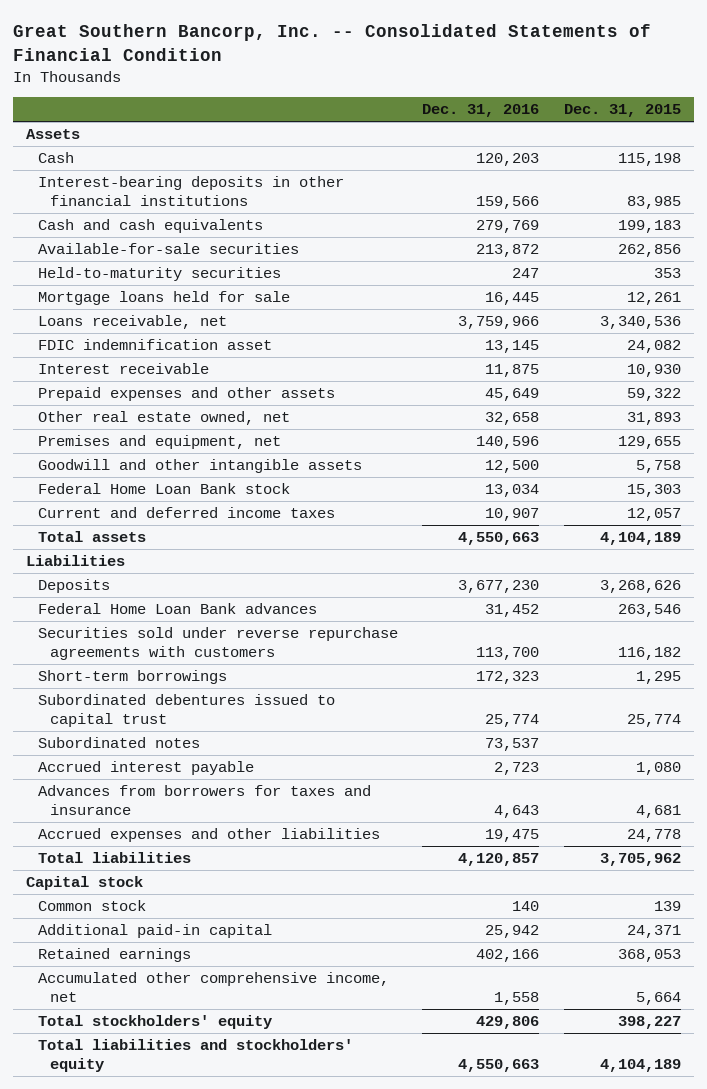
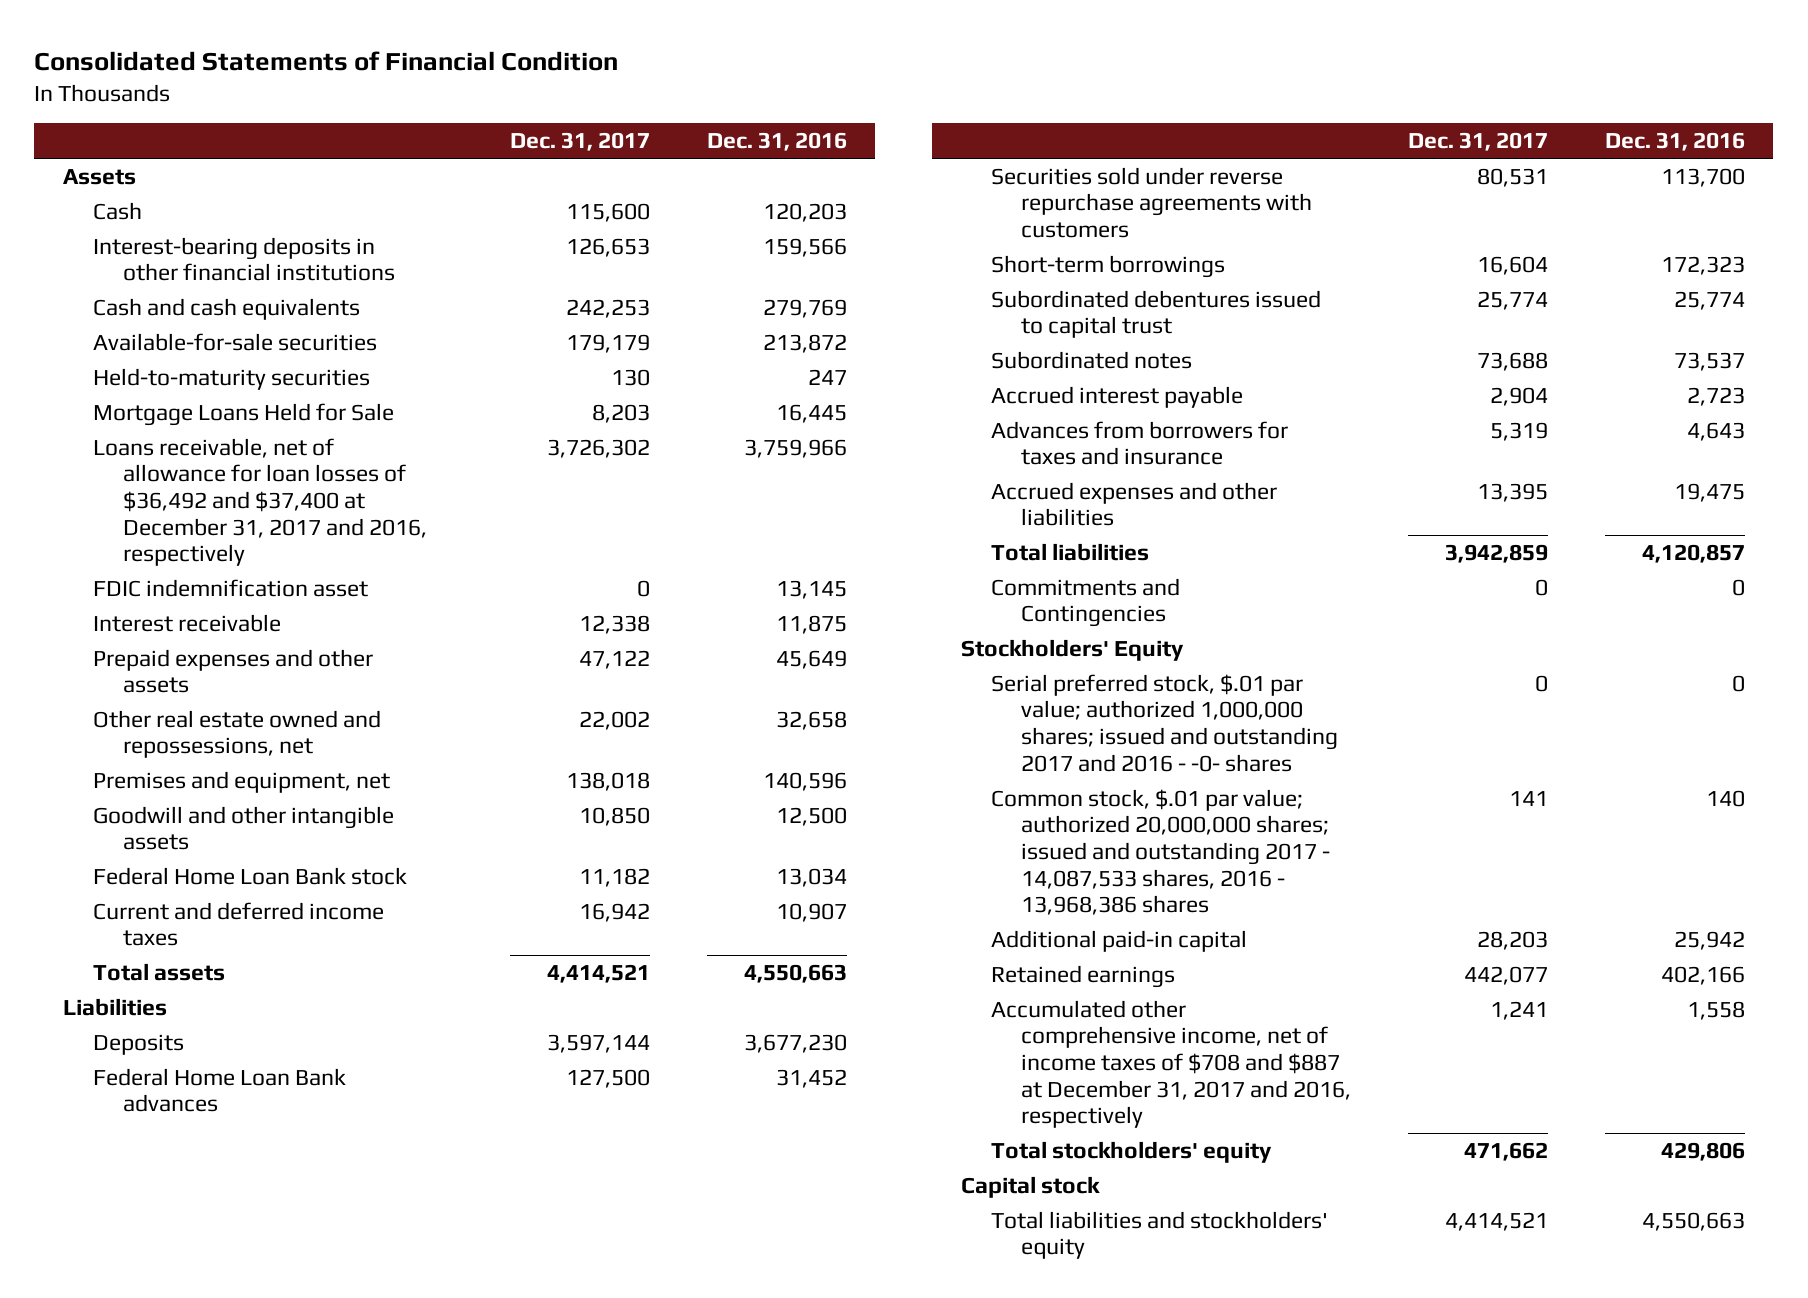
- Great Southern Bancorp, Inc. -- Consolidated Statements of Financial Condition
+ Consolidated Statements of Financial Condition
- | Dec. 31, 2016 | Dec. 31, 2015
+ | Dec. 31, 2017 | Dec. 31, 2016
- Mortgage loans held for sale | 16,445 | 12,261
- Loans receivable, net | 3,759,966 | 3,340,536
+ Mortgage Loans Held for Sale | 8,203 | 16,445
+ Loans receivable, net of allowance for loan losses of $36,492 and $37,400 at December 31, 2017 and 2016, respectively | 3,726,302 | 3,759,966
- Other real estate owned, net | 32,658 | 31,893
+ Other real estate owned and repossessions, net | 22,002 | 32,658
- Common stock | 140 | 139
+ Commitments and Contingencies | 0 | 0
+ Stockholders' Equity
+ Serial preferred stock, $.01 par value; authorized 1,000,000 shares; issued and outstanding 2017 and 2016 - -0- shares | 0 | 0
+ Common stock, $.01 par value; authorized 20,000,000 shares; issued and outstanding 2017 - 14,087,533 shares, 2016 - 13,968,386 shares | 141 | 140
- Accumulated other comprehensive income, net | 1,558 | 5,664
+ Accumulated other comprehensive income, net of income taxes of $708 and $887 at December 31, 2017 and 2016, respectively | 1,241 | 1,558
moved down: Capital stock

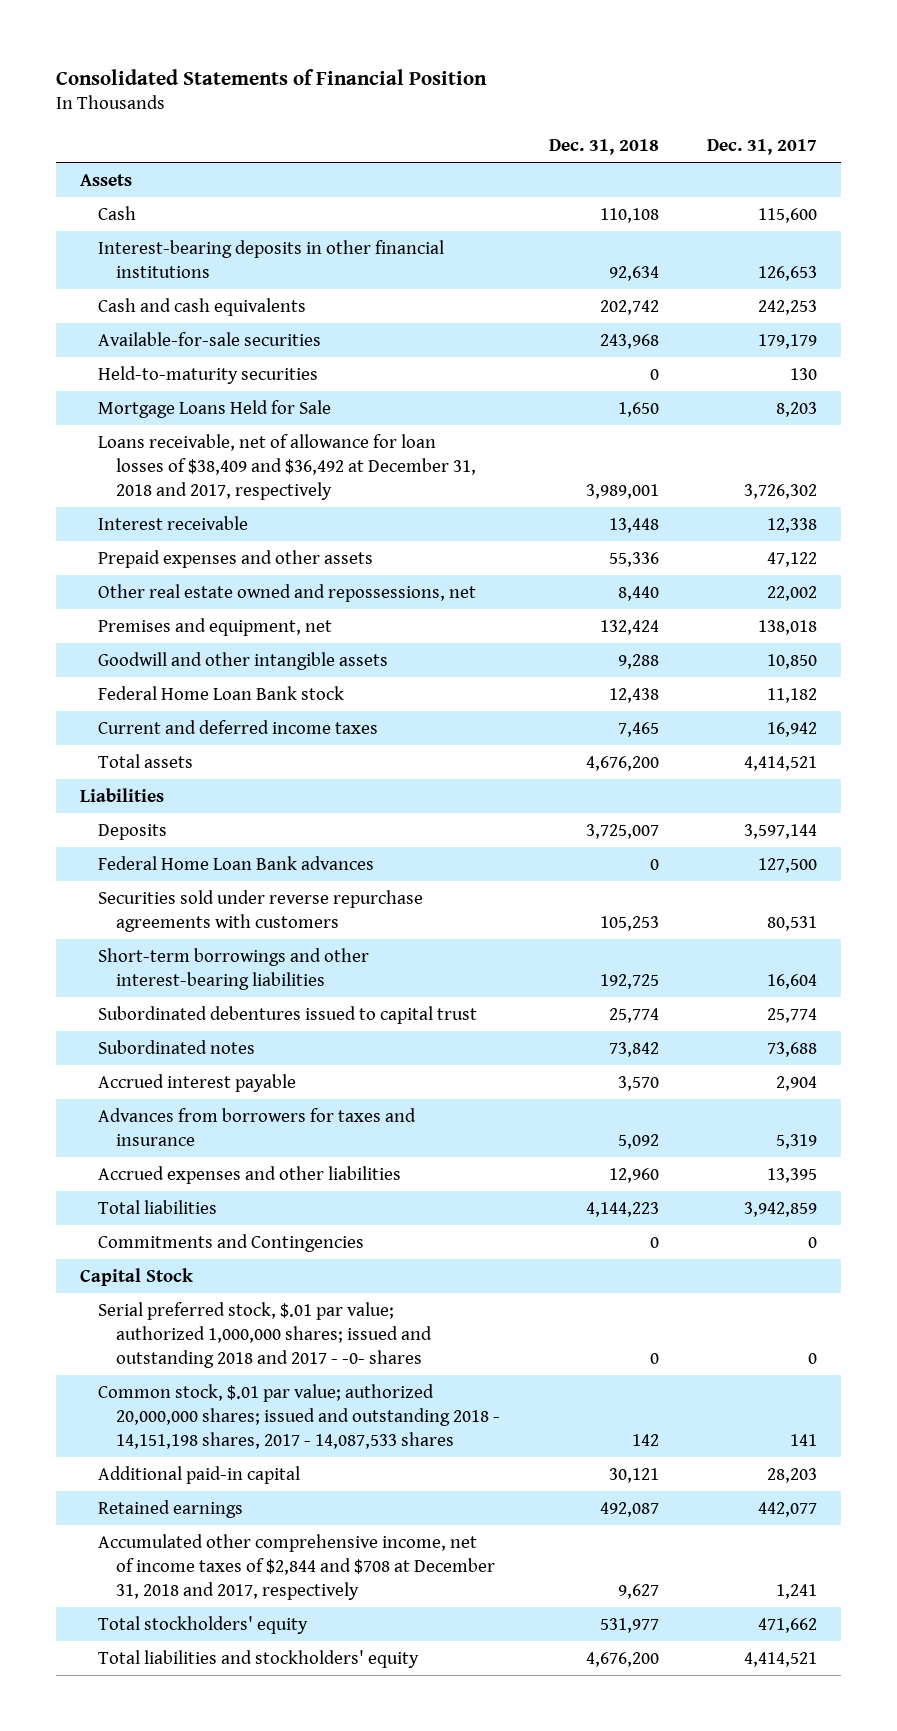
- Consolidated Statements of Financial Condition
+ Consolidated Statements of Financial Position
- | Dec. 31, 2017 | Dec. 31, 2016
+ | Dec. 31, 2018 | Dec. 31, 2017
- Loans receivable, net of allowance for loan losses of $36,492 and $37,400 at December 31, 2017 and 2016, respectively | 3,726,302 | 3,759,966
- FDIC indemnification asset | 0 | 13,145
+ Loans receivable, net of allowance for loan losses of $38,409 and $36,492 at December 31, 2018 and 2017, respectively | 3,989,001 | 3,726,302
- Short-term borrowings | 16,604 | 172,323
+ Short-term borrowings and other interest-bearing liabilities | 192,725 | 16,604
- Stockholders' Equity
- Serial preferred stock, $.01 par value; authorized 1,000,000 shares; issued and outstanding 2017 and 2016 - -0- shares | 0 | 0
- Common stock, $.01 par value; authorized 20,000,000 shares; issued and outstanding 2017 - 14,087,533 shares, 2016 - 13,968,386 shares | 141 | 140
+ Capital Stock
+ Serial preferred stock, $.01 par value; authorized 1,000,000 shares; issued and outstanding 2018 and 2017 - -0- shares | 0 | 0
+ Common stock, $.01 par value; authorized 20,000,000 shares; issued and outstanding 2018 - 14,151,198 shares, 2017 - 14,087,533 shares | 142 | 141
- Accumulated other comprehensive income, net of income taxes of $708 and $887 at December 31, 2017 and 2016, respectively | 1,241 | 1,558
+ Accumulated other comprehensive income, net of income taxes of $2,844 and $708 at December 31, 2018 and 2017, respectively | 9,627 | 1,241
- Capital stock

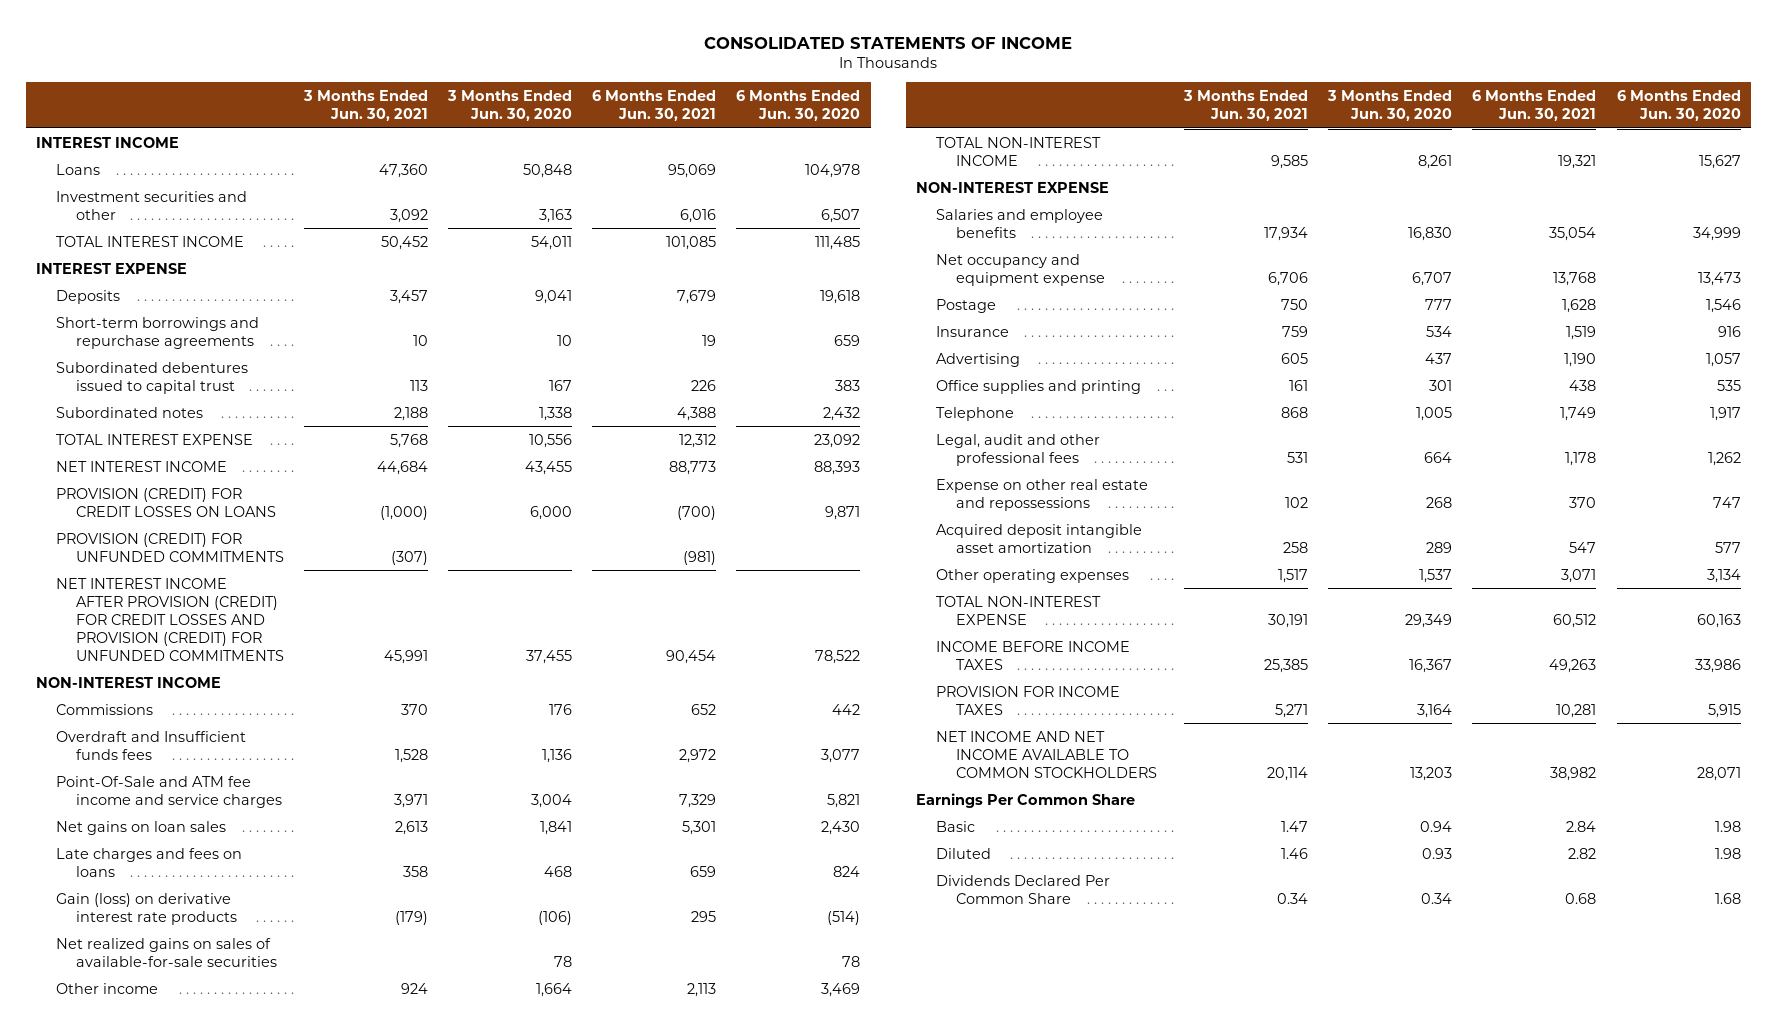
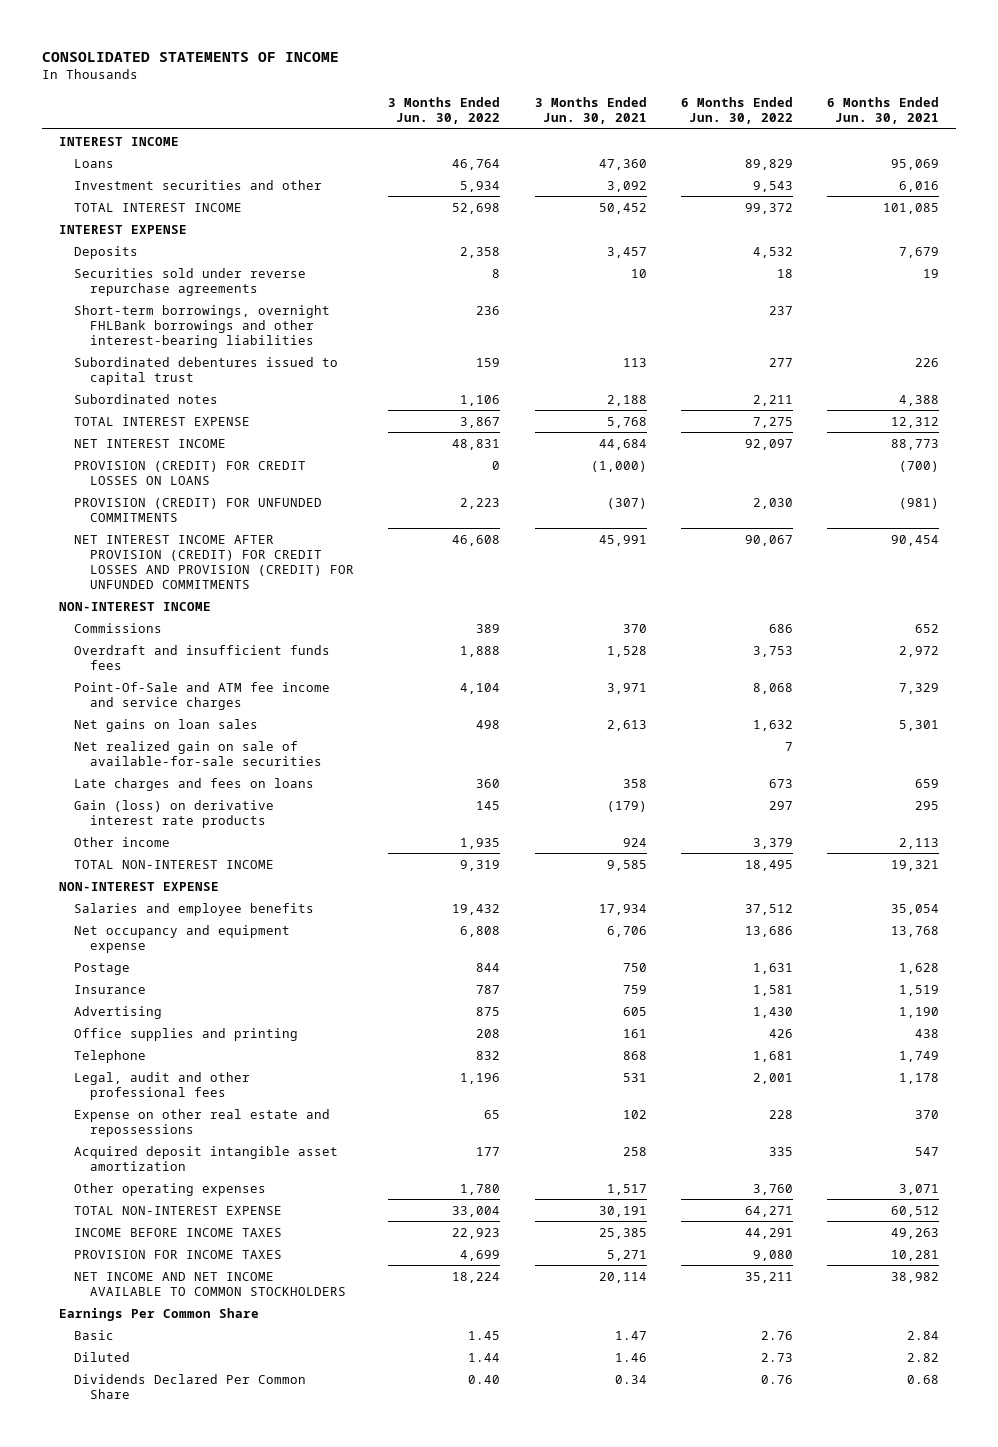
- | 3 Months Ended Jun. 30, 2021 | 3 Months Ended Jun. 30, 2020 | 6 Months Ended Jun. 30, 2021 | 6 Months Ended Jun. 30, 2020
+ | 3 Months Ended Jun. 30, 2022 | 3 Months Ended Jun. 30, 2021 | 6 Months Ended Jun. 30, 2022 | 6 Months Ended Jun. 30, 2021
- Short-term borrowings and repurchase agreements | 10 | 10 | 19 | 659
+ Securities sold under reverse repurchase agreements | 8 | 10 | 18 | 19
+ Short-term borrowings, overnight FHLBank borrowings and other interest-bearing liabilities | 236 | | 237 |
- Overdraft and Insufficient funds fees | 1,528 | 1,136 | 2,972 | 3,077
+ Overdraft and insufficient funds fees | 1,888 | 1,528 | 3,753 | 2,972
+ Net realized gain on sale of available-for-sale securities | | | 7 |
- Net realized gains on sales of available-for-sale securities | | 78 | | 78

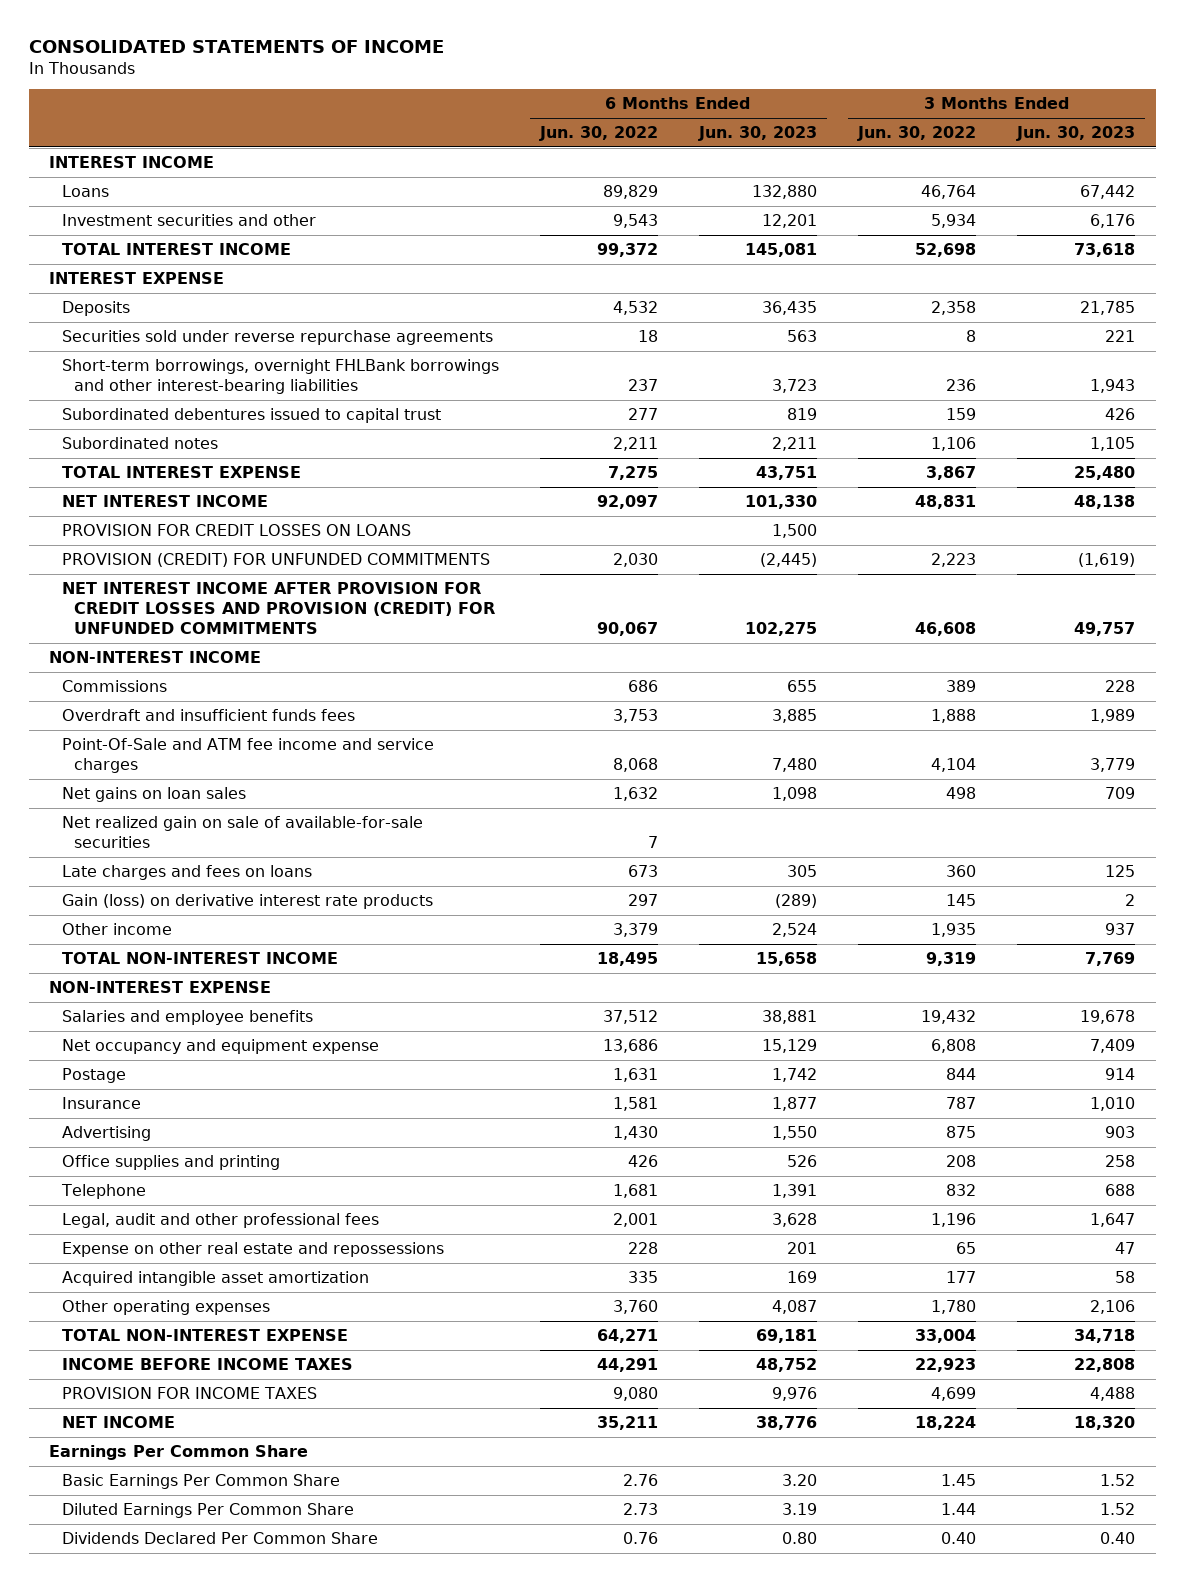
- | 3 Months Ended Jun. 30, 2022 | 3 Months Ended Jun. 30, 2021 | 6 Months Ended Jun. 30, 2022 | 6 Months Ended Jun. 30, 2021
+ | 6 Months Ended Jun. 30, 2022 | 6 Months Ended Jun. 30, 2023 | 3 Months Ended Jun. 30, 2022 | 3 Months Ended Jun. 30, 2023
- PROVISION (CREDIT) FOR CREDIT LOSSES ON LOANS | 0 | (1,000) | | (700)
+ PROVISION FOR CREDIT LOSSES ON LOANS | | 1,500 | |
- NET INTEREST INCOME AFTER PROVISION (CREDIT) FOR CREDIT LOSSES AND PROVISION (CREDIT) FOR UNFUNDED COMMITMENTS | 46,608 | 45,991 | 90,067 | 90,454
+ NET INTEREST INCOME AFTER PROVISION FOR CREDIT LOSSES AND PROVISION (CREDIT) FOR UNFUNDED COMMITMENTS | 90,067 | 102,275 | 46,608 | 49,757
- Acquired deposit intangible asset amortization | 177 | 258 | 335 | 547
+ Acquired intangible asset amortization | 335 | 169 | 177 | 58
- NET INCOME AND NET INCOME AVAILABLE TO COMMON STOCKHOLDERS | 18,224 | 20,114 | 35,211 | 38,982
+ NET INCOME | 35,211 | 38,776 | 18,224 | 18,320
- Basic | 1.45 | 1.47 | 2.76 | 2.84
- Diluted | 1.44 | 1.46 | 2.73 | 2.82
+ Basic Earnings Per Common Share | 2.76 | 3.20 | 1.45 | 1.52
+ Diluted Earnings Per Common Share | 2.73 | 3.19 | 1.44 | 1.52

